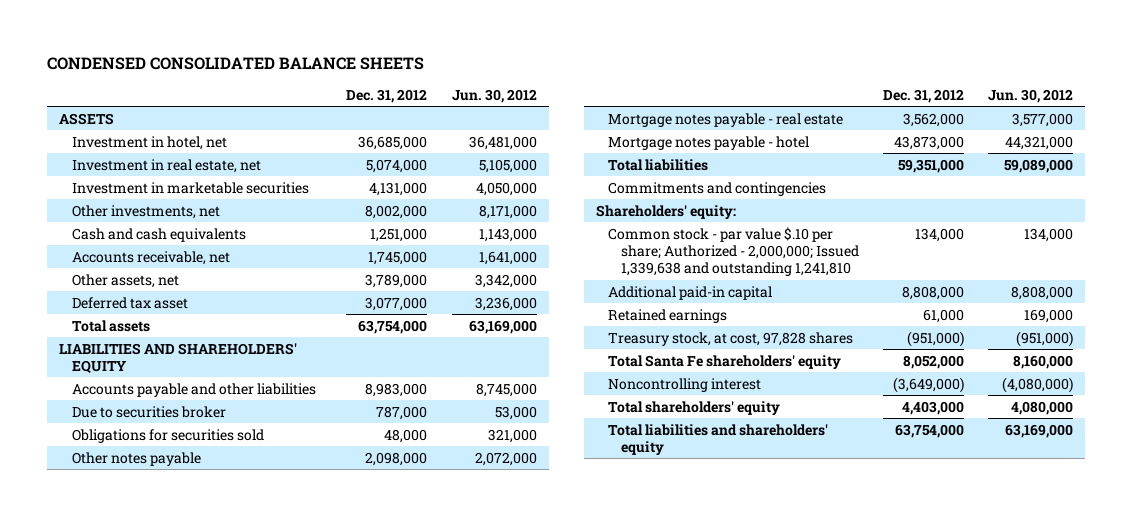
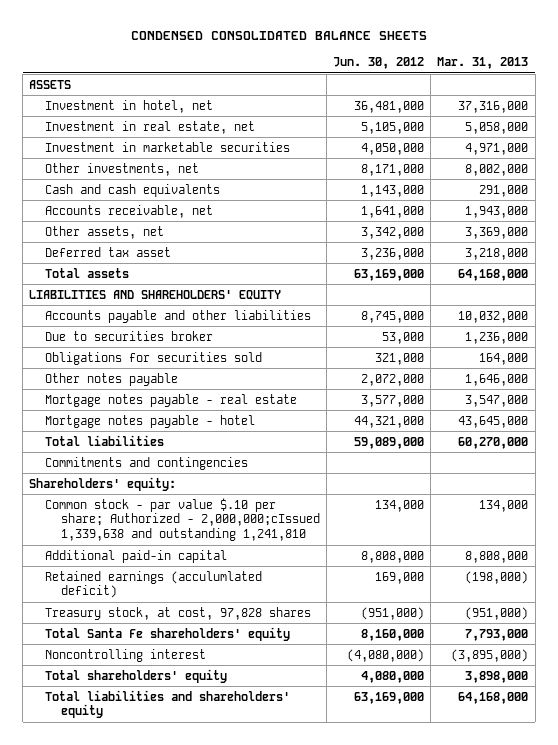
- | Dec. 31, 2012 | Jun. 30, 2012
+ | Jun. 30, 2012 | Mar. 31, 2013
- Common stock - par value $.10 per share; Authorized - 2,000,000; Issued 1,339,638 and outstanding 1,241,810 | 134,000 | 134,000
+ Common stock - par value $.10 per share; Authorized - 2,000,000;cIssued 1,339,638 and outstanding 1,241,810 | 134,000 | 134,000
- Retained earnings | 61,000 | 169,000
+ Retained earnings (acculumlated deficit) | 169,000 | (198,000)

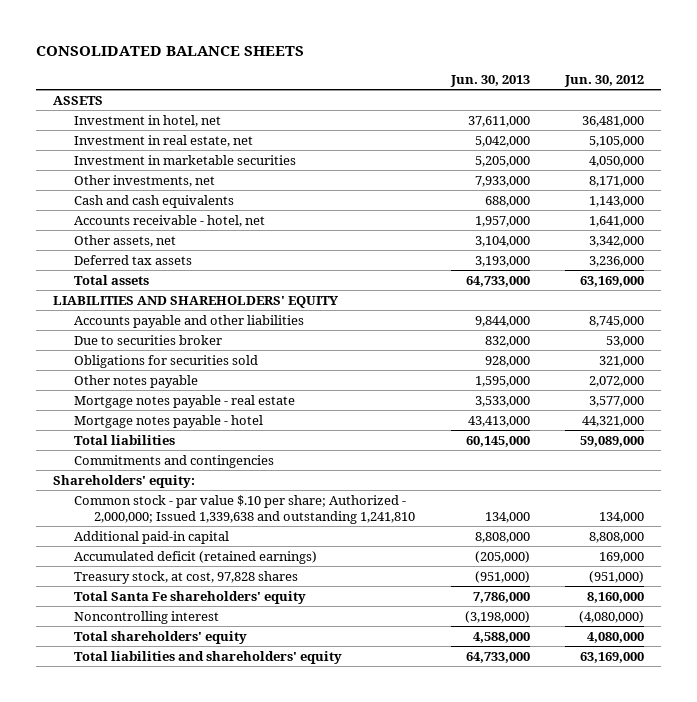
- CONDENSED CONSOLIDATED BALANCE SHEETS
+ CONSOLIDATED BALANCE SHEETS
- | Jun. 30, 2012 | Mar. 31, 2013
+ | Jun. 30, 2013 | Jun. 30, 2012
- Accounts receivable, net | 1,641,000 | 1,943,000
+ Accounts receivable - hotel, net | 1,957,000 | 1,641,000
- Deferred tax asset | 3,236,000 | 3,218,000
+ Deferred tax assets | 3,193,000 | 3,236,000
- Common stock - par value $.10 per share; Authorized - 2,000,000;cIssued 1,339,638 and outstanding 1,241,810 | 134,000 | 134,000
+ Common stock - par value $.10 per share; Authorized - 2,000,000; Issued 1,339,638 and outstanding 1,241,810 | 134,000 | 134,000
- Retained earnings (acculumlated deficit) | 169,000 | (198,000)
+ Accumulated deficit (retained earnings) | (205,000) | 169,000

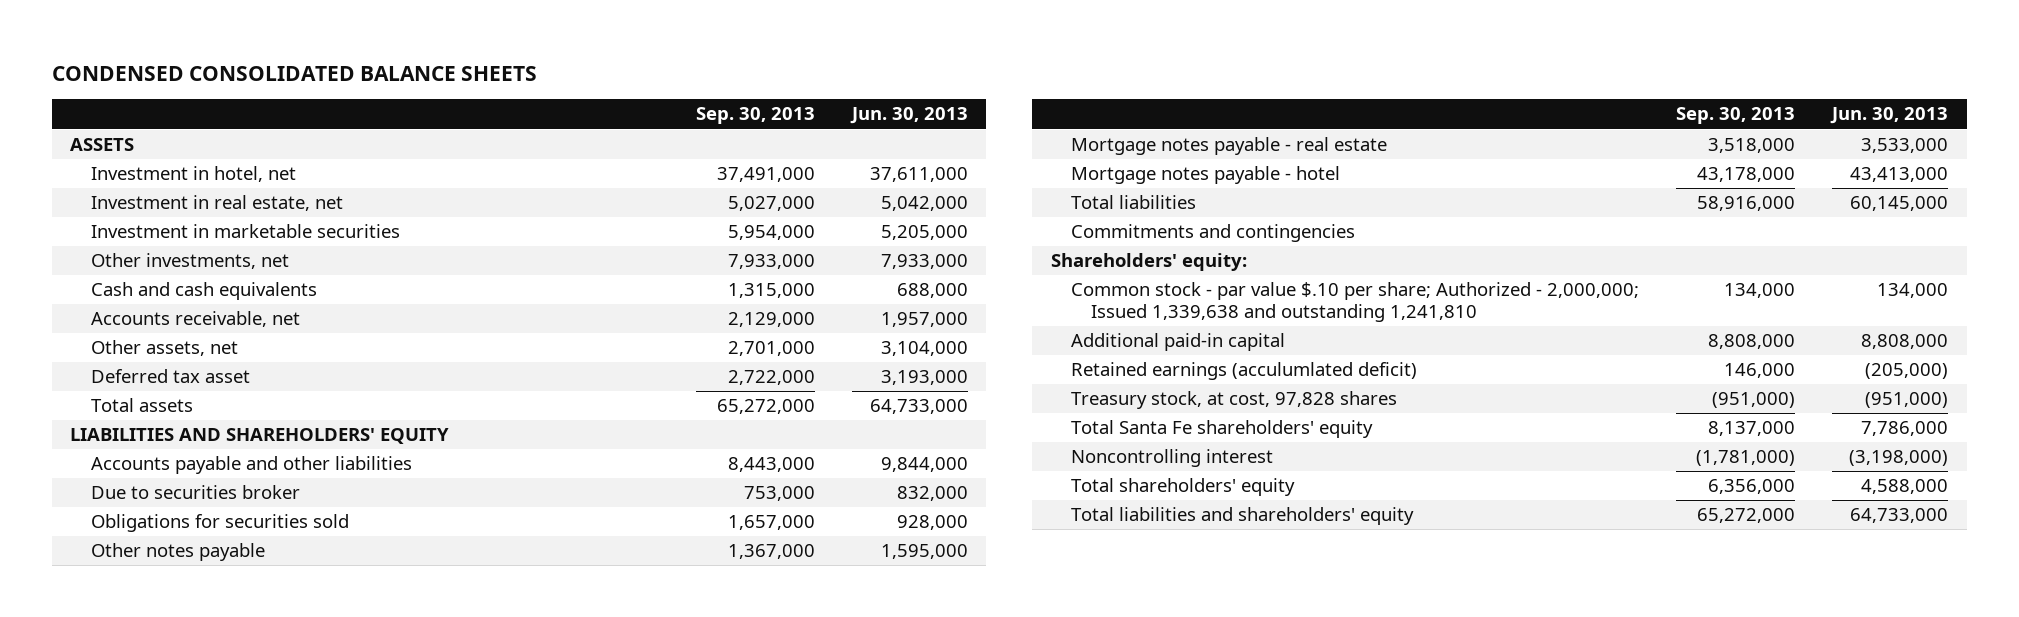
- CONSOLIDATED BALANCE SHEETS
+ CONDENSED CONSOLIDATED BALANCE SHEETS
- | Jun. 30, 2013 | Jun. 30, 2012
+ | Sep. 30, 2013 | Jun. 30, 2013
- Accounts receivable - hotel, net | 1,957,000 | 1,641,000
+ Accounts receivable, net | 2,129,000 | 1,957,000
- Deferred tax assets | 3,193,000 | 3,236,000
+ Deferred tax asset | 2,722,000 | 3,193,000
- Accumulated deficit (retained earnings) | (205,000) | 169,000
+ Retained earnings (acculumlated deficit) | 146,000 | (205,000)

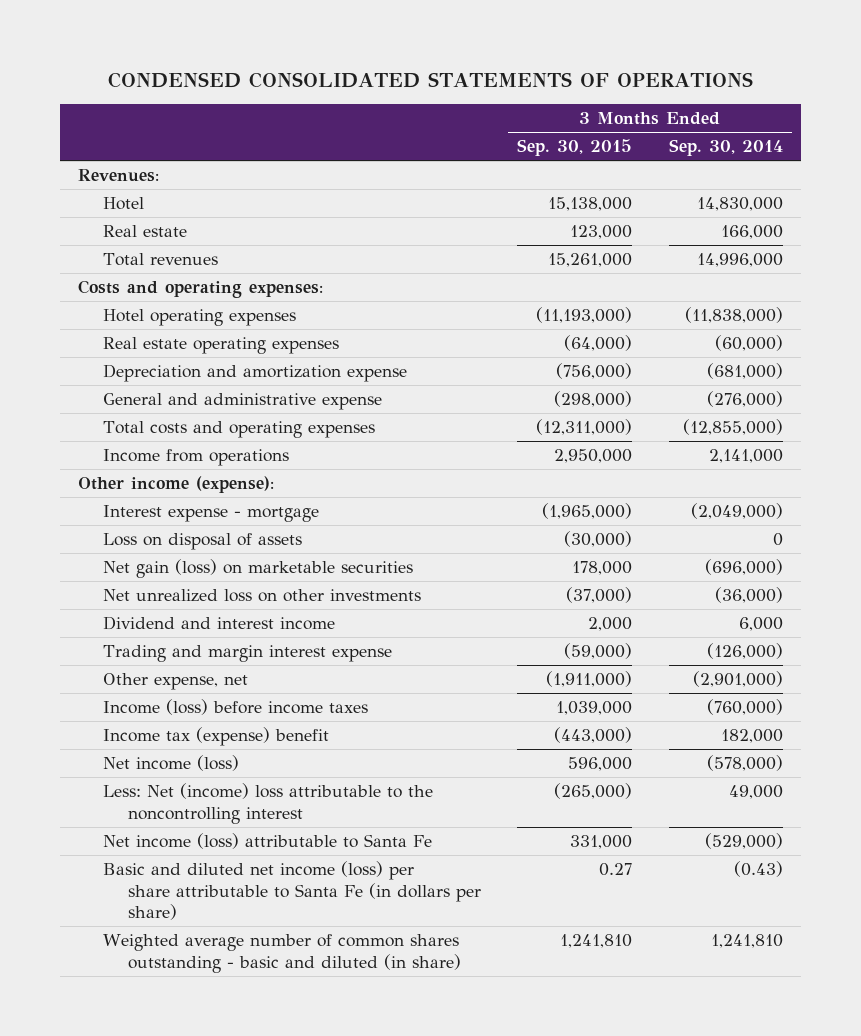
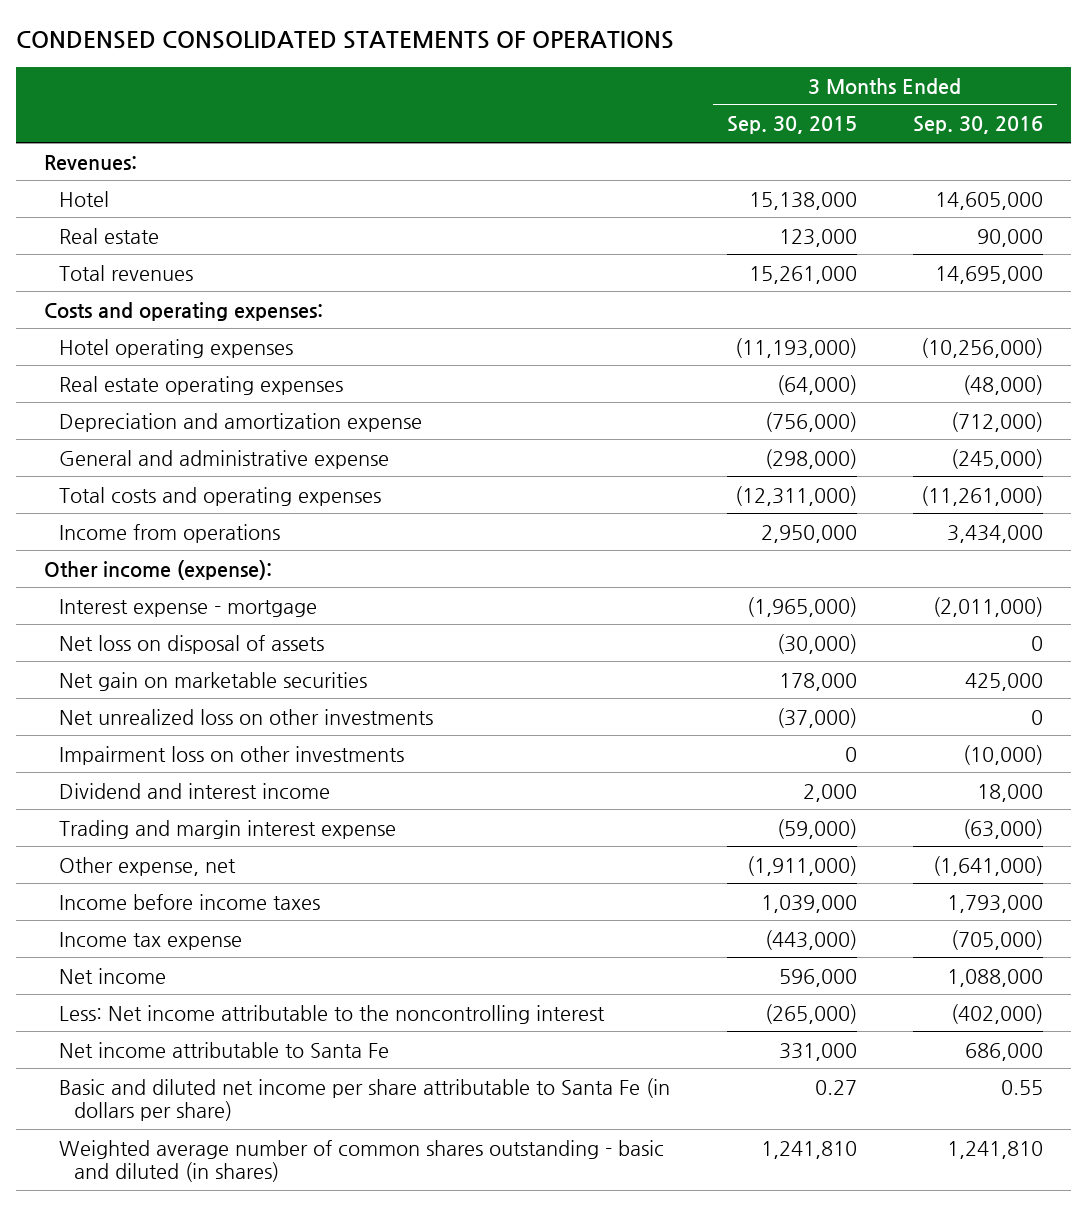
- | 3 Months Ended Sep. 30, 2015 | 3 Months Ended Sep. 30, 2014
+ | 3 Months Ended Sep. 30, 2015 | 3 Months Ended Sep. 30, 2016
- Loss on disposal of assets | (30,000) | 0
- Net gain (loss) on marketable securities | 178,000 | (696,000)
+ Net loss on disposal of assets | (30,000) | 0
+ Net gain on marketable securities | 178,000 | 425,000
+ Impairment loss on other investments | 0 | (10,000)
- Income (loss) before income taxes | 1,039,000 | (760,000)
- Income tax (expense) benefit | (443,000) | 182,000
- Net income (loss) | 596,000 | (578,000)
- Less: Net (income) loss attributable to the noncontrolling interest | (265,000) | 49,000
- Net income (loss) attributable to Santa Fe | 331,000 | (529,000)
- Basic and diluted net income (loss) per share attributable to Santa Fe (in dollars per share) | 0.27 | (0.43)
- Weighted average number of common shares outstanding - basic and diluted (in share) | 1,241,810 | 1,241,810
+ Income before income taxes | 1,039,000 | 1,793,000
+ Income tax expense | (443,000) | (705,000)
+ Net income | 596,000 | 1,088,000
+ Less: Net income attributable to the noncontrolling interest | (265,000) | (402,000)
+ Net income attributable to Santa Fe | 331,000 | 686,000
+ Basic and diluted net income per share attributable to Santa Fe (in dollars per share) | 0.27 | 0.55
+ Weighted average number of common shares outstanding - basic and diluted (in shares) | 1,241,810 | 1,241,810

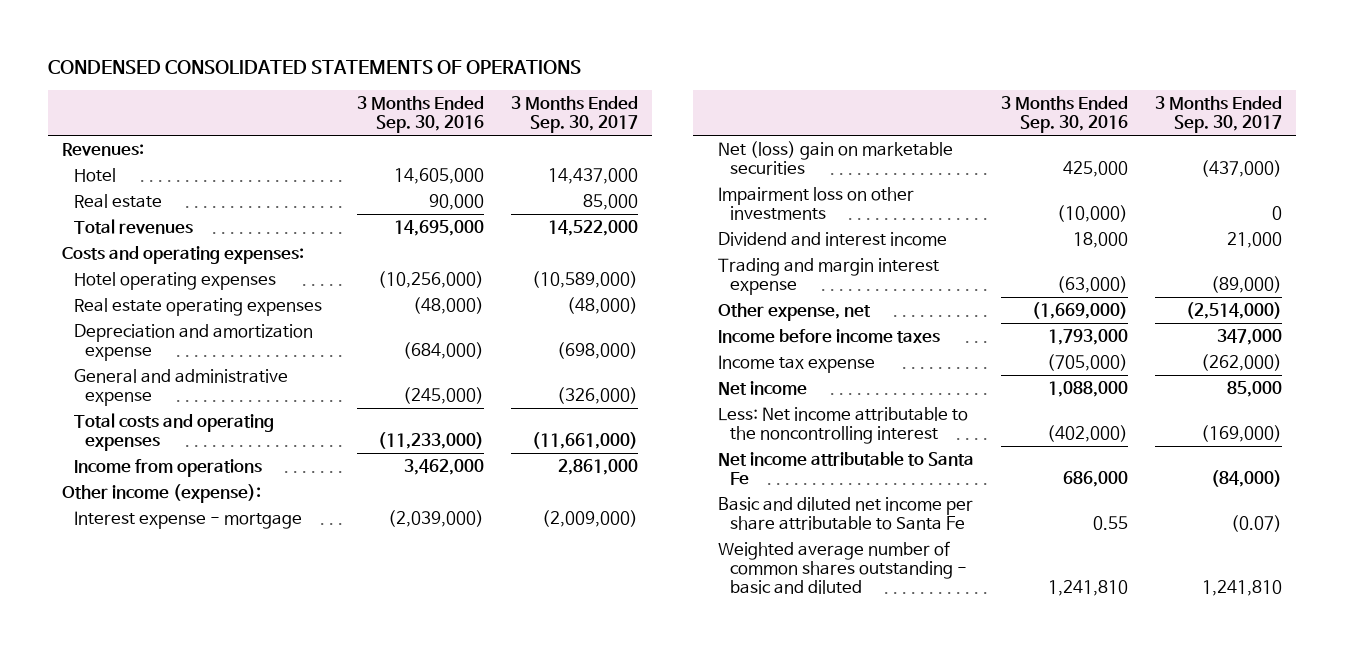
- | 3 Months Ended Sep. 30, 2015 | 3 Months Ended Sep. 30, 2016
+ | 3 Months Ended Sep. 30, 2016 | 3 Months Ended Sep. 30, 2017
- Depreciation and amortization expense | (756,000) | (712,000)
+ Depreciation and amortization expense | (684,000) | (698,000)
- Total costs and operating expenses | (12,311,000) | (11,261,000)
- Income from operations | 2,950,000 | 3,434,000
+ Total costs and operating expenses | (11,233,000) | (11,661,000)
+ Income from operations | 3,462,000 | 2,861,000
- Interest expense - mortgage | (1,965,000) | (2,011,000)
- Net loss on disposal of assets | (30,000) | 0
- Net gain on marketable securities | 178,000 | 425,000
- Net unrealized loss on other investments | (37,000) | 0
+ Interest expense - mortgage | (2,039,000) | (2,009,000)
+ Net (loss) gain on marketable securities | 425,000 | (437,000)
- Other expense, net | (1,911,000) | (1,641,000)
+ Other expense, net | (1,669,000) | (2,514,000)
- Basic and diluted net income per share attributable to Santa Fe (in dollars per share) | 0.27 | 0.55
- Weighted average number of common shares outstanding - basic and diluted (in shares) | 1,241,810 | 1,241,810
+ Basic and diluted net income per share attributable to Santa Fe | 0.55 | (0.07)
+ Weighted average number of common shares outstanding - basic and diluted | 1,241,810 | 1,241,810

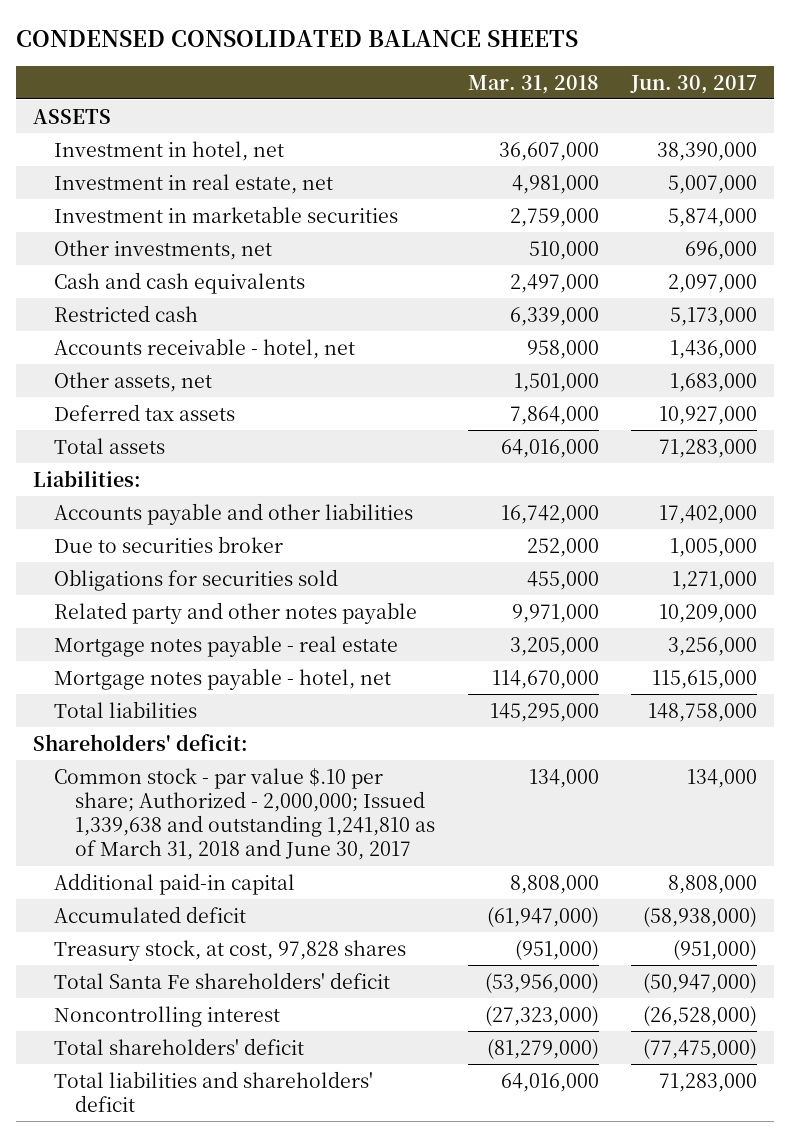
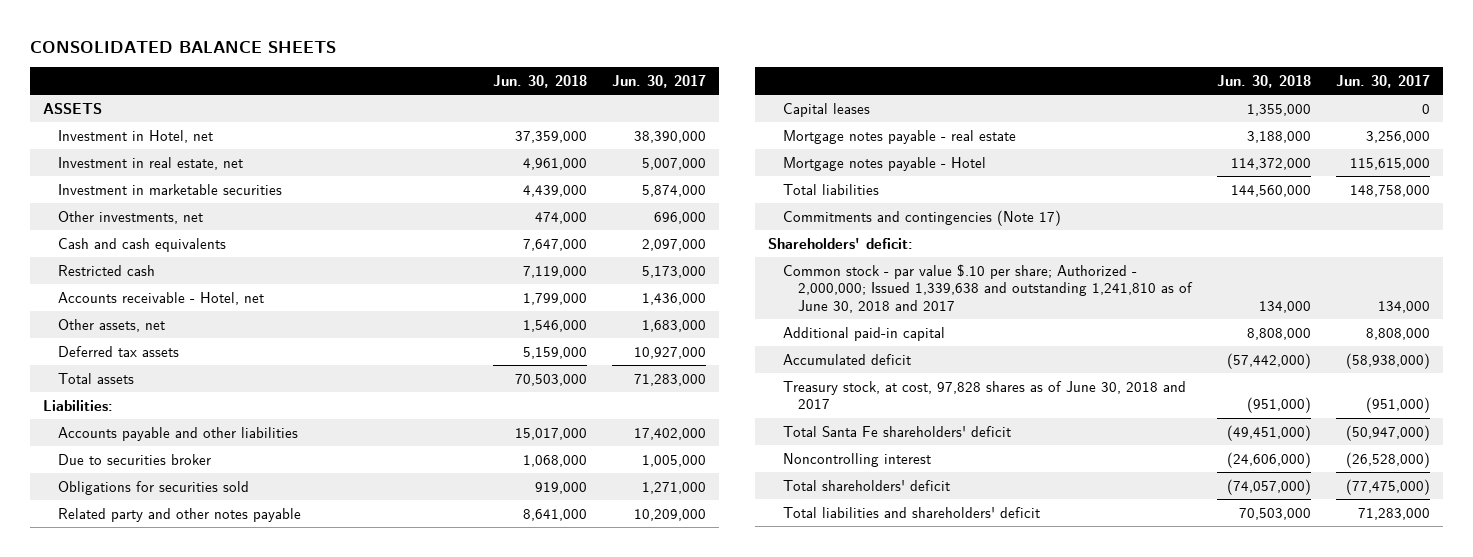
- CONDENSED CONSOLIDATED BALANCE SHEETS
+ CONSOLIDATED BALANCE SHEETS
- | Mar. 31, 2018 | Jun. 30, 2017
+ | Jun. 30, 2018 | Jun. 30, 2017
- Investment in hotel, net | 36,607,000 | 38,390,000
+ Investment in Hotel, net | 37,359,000 | 38,390,000
- Accounts receivable - hotel, net | 958,000 | 1,436,000
+ Accounts receivable - Hotel, net | 1,799,000 | 1,436,000
+ Capital leases | 1,355,000 | 0
- Mortgage notes payable - hotel, net | 114,670,000 | 115,615,000
+ Mortgage notes payable - Hotel | 114,372,000 | 115,615,000
+ Commitments and contingencies (Note 17)
- Common stock - par value $.10 per share; Authorized - 2,000,000; Issued 1,339,638 and outstanding 1,241,810 as of March 31, 2018 and June 30, 2017 | 134,000 | 134,000
+ Common stock - par value $.10 per share; Authorized - 2,000,000; Issued 1,339,638 and outstanding 1,241,810 as of June 30, 2018 and 2017 | 134,000 | 134,000
- Treasury stock, at cost, 97,828 shares | (951,000) | (951,000)
+ Treasury stock, at cost, 97,828 shares as of June 30, 2018 and 2017 | (951,000) | (951,000)

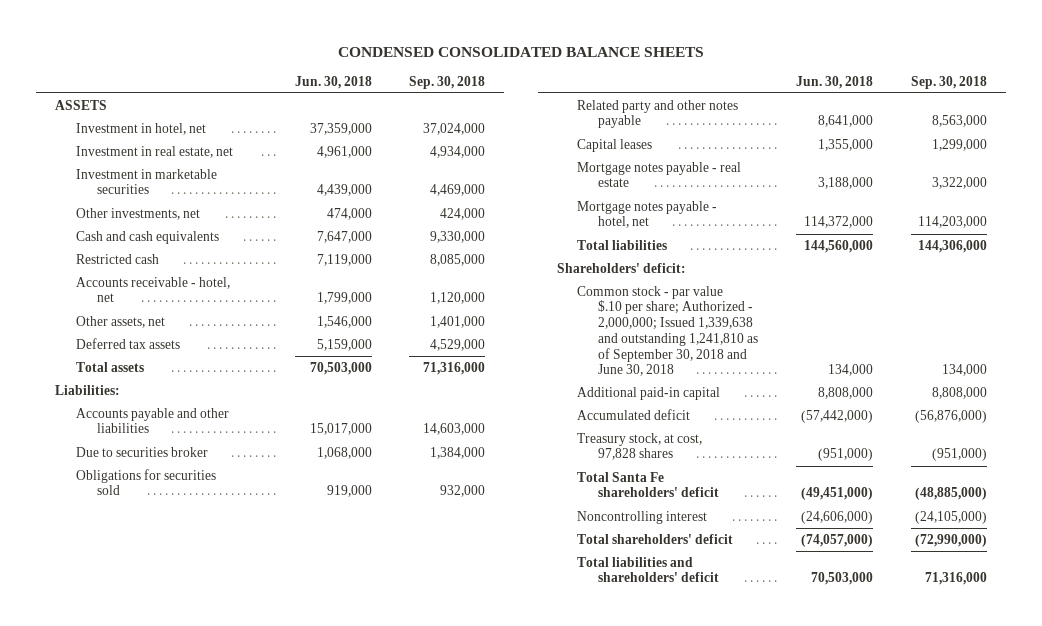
- CONSOLIDATED BALANCE SHEETS
+ CONDENSED CONSOLIDATED BALANCE SHEETS
- | Jun. 30, 2018 | Jun. 30, 2017
+ | Jun. 30, 2018 | Sep. 30, 2018
- Investment in Hotel, net | 37,359,000 | 38,390,000
+ Investment in hotel, net | 37,359,000 | 37,024,000
- Accounts receivable - Hotel, net | 1,799,000 | 1,436,000
+ Accounts receivable - hotel, net | 1,799,000 | 1,120,000
- Mortgage notes payable - Hotel | 114,372,000 | 115,615,000
+ Mortgage notes payable - hotel, net | 114,372,000 | 114,203,000
- Commitments and contingencies (Note 17)
- Common stock - par value $.10 per share; Authorized - 2,000,000; Issued 1,339,638 and outstanding 1,241,810 as of June 30, 2018 and 2017 | 134,000 | 134,000
+ Common stock - par value $.10 per share; Authorized - 2,000,000; Issued 1,339,638 and outstanding 1,241,810 as of September 30, 2018 and June 30, 2018 | 134,000 | 134,000
- Treasury stock, at cost, 97,828 shares as of June 30, 2018 and 2017 | (951,000) | (951,000)
+ Treasury stock, at cost, 97,828 shares | (951,000) | (951,000)

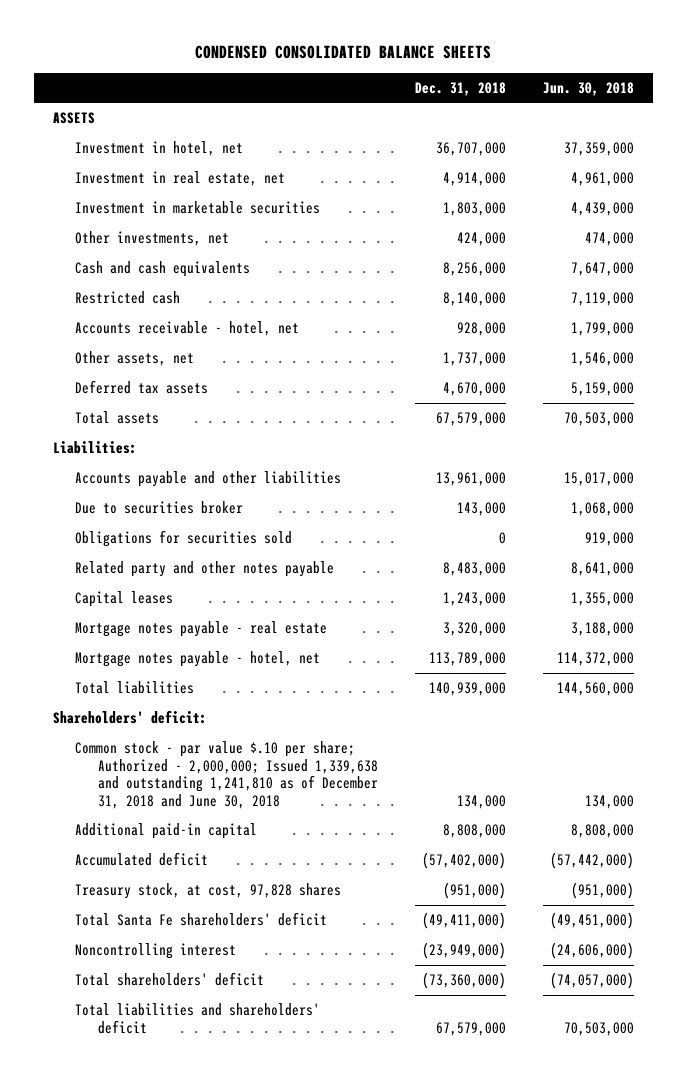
- | Jun. 30, 2018 | Sep. 30, 2018
+ | Dec. 31, 2018 | Jun. 30, 2018
- Common stock - par value $.10 per share; Authorized - 2,000,000; Issued 1,339,638 and outstanding 1,241,810 as of September 30, 2018 and June 30, 2018 | 134,000 | 134,000
+ Common stock - par value $.10 per share; Authorized - 2,000,000; Issued 1,339,638 and outstanding 1,241,810 as of December 31, 2018 and June 30, 2018 | 134,000 | 134,000

